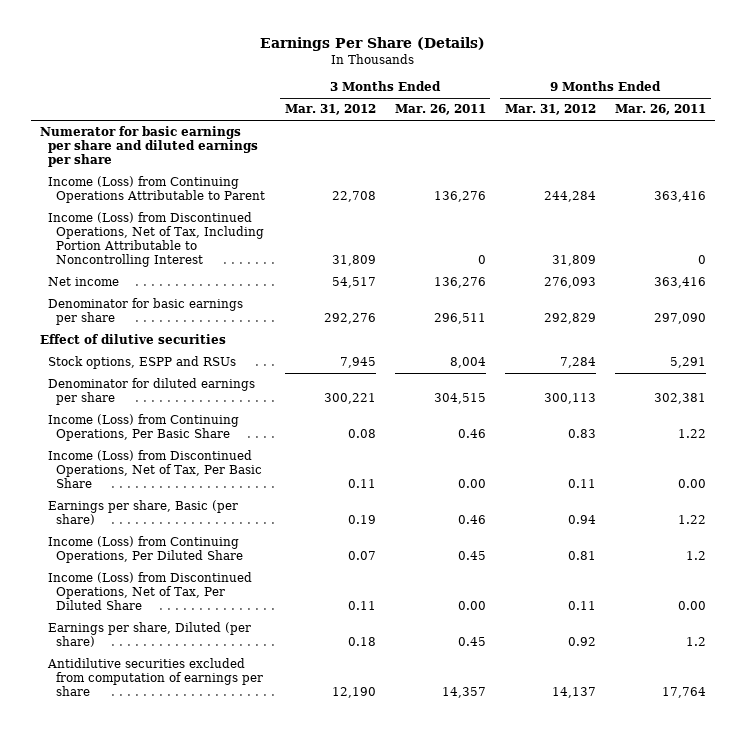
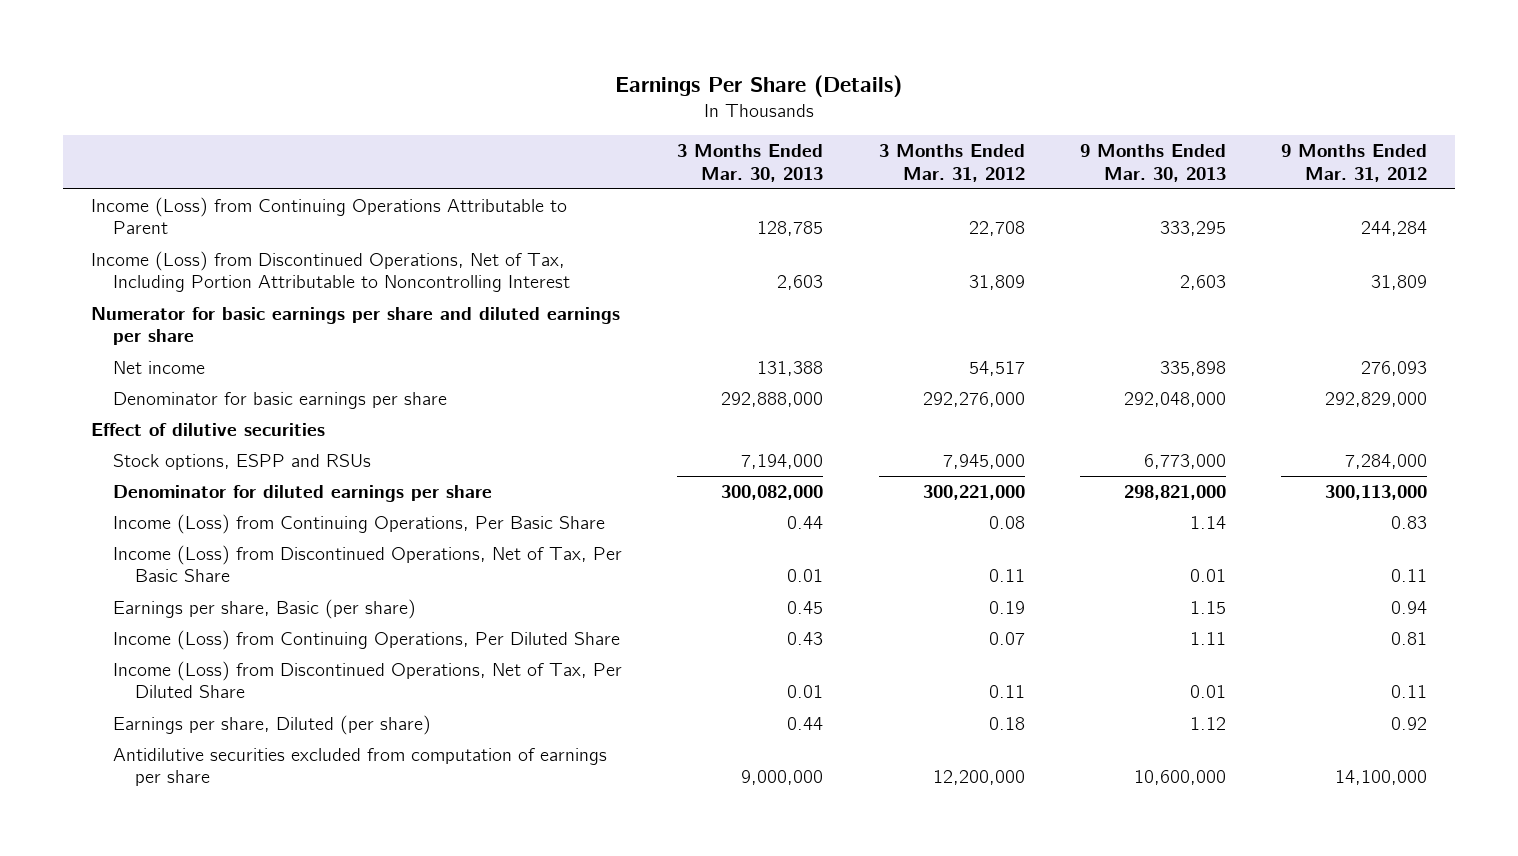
- | 3 Months Ended Mar. 31, 2012 | 3 Months Ended Mar. 26, 2011 | 9 Months Ended Mar. 31, 2012 | 9 Months Ended Mar. 26, 2011
+ | 3 Months Ended Mar. 30, 2013 | 3 Months Ended Mar. 31, 2012 | 9 Months Ended Mar. 30, 2013 | 9 Months Ended Mar. 31, 2012
moved down: Numerator for basic earnings per share and diluted earnings per share
- Denominator for basic earnings per share | 292,276 | 296,511 | 292,829 | 297,090
+ Denominator for basic earnings per share | 292,888,000 | 292,276,000 | 292,048,000 | 292,829,000
- Stock options, ESPP and RSUs | 7,945 | 8,004 | 7,284 | 5,291
- Denominator for diluted earnings per share | 300,221 | 304,515 | 300,113 | 302,381
+ Stock options, ESPP and RSUs | 7,194,000 | 7,945,000 | 6,773,000 | 7,284,000
+ Denominator for diluted earnings per share | 300,082,000 | 300,221,000 | 298,821,000 | 300,113,000
- Antidilutive securities excluded from computation of earnings per share | 12,190 | 14,357 | 14,137 | 17,764
+ Antidilutive securities excluded from computation of earnings per share | 9,000,000 | 12,200,000 | 10,600,000 | 14,100,000

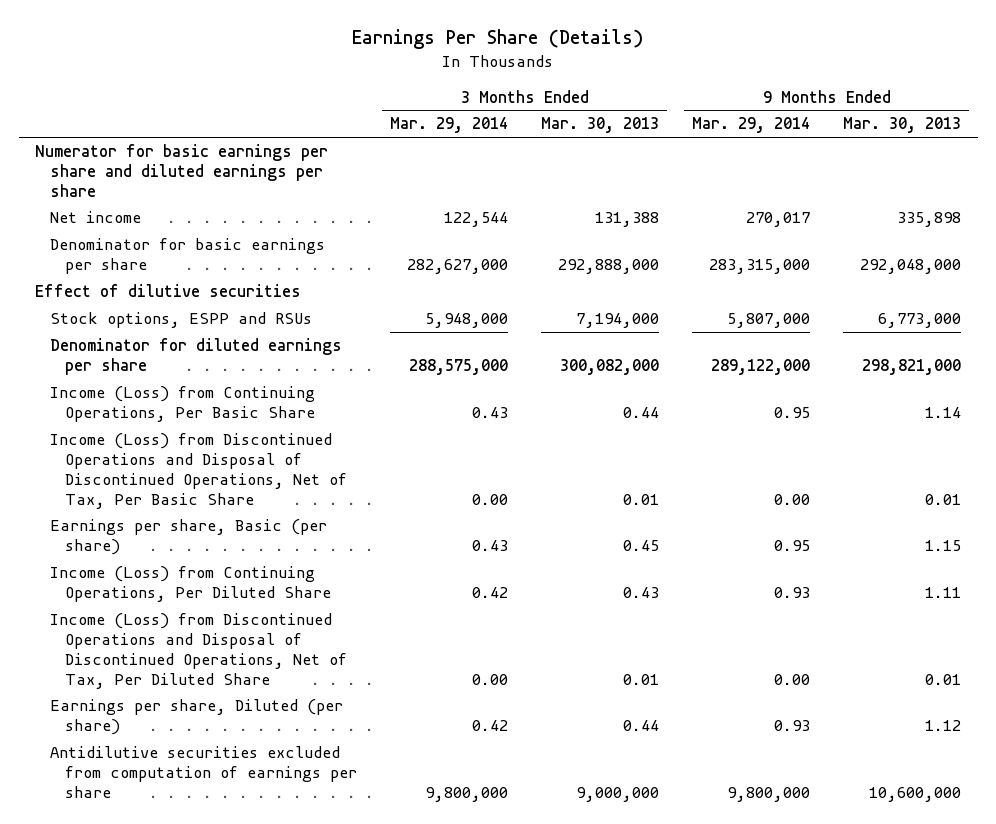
- | 3 Months Ended Mar. 30, 2013 | 3 Months Ended Mar. 31, 2012 | 9 Months Ended Mar. 30, 2013 | 9 Months Ended Mar. 31, 2012
+ | 3 Months Ended Mar. 29, 2014 | 3 Months Ended Mar. 30, 2013 | 9 Months Ended Mar. 29, 2014 | 9 Months Ended Mar. 30, 2013
- Income (Loss) from Continuing Operations Attributable to Parent | 128,785 | 22,708 | 333,295 | 244,284
- Income (Loss) from Discontinued Operations, Net of Tax, Including Portion Attributable to Noncontrolling Interest | 2,603 | 31,809 | 2,603 | 31,809
- Income (Loss) from Discontinued Operations, Net of Tax, Per Basic Share | 0.01 | 0.11 | 0.01 | 0.11
+ Income (Loss) from Discontinued Operations and Disposal of Discontinued Operations, Net of Tax, Per Basic Share | 0.00 | 0.01 | 0.00 | 0.01
- Income (Loss) from Discontinued Operations, Net of Tax, Per Diluted Share | 0.01 | 0.11 | 0.01 | 0.11
+ Income (Loss) from Discontinued Operations and Disposal of Discontinued Operations, Net of Tax, Per Diluted Share | 0.00 | 0.01 | 0.00 | 0.01

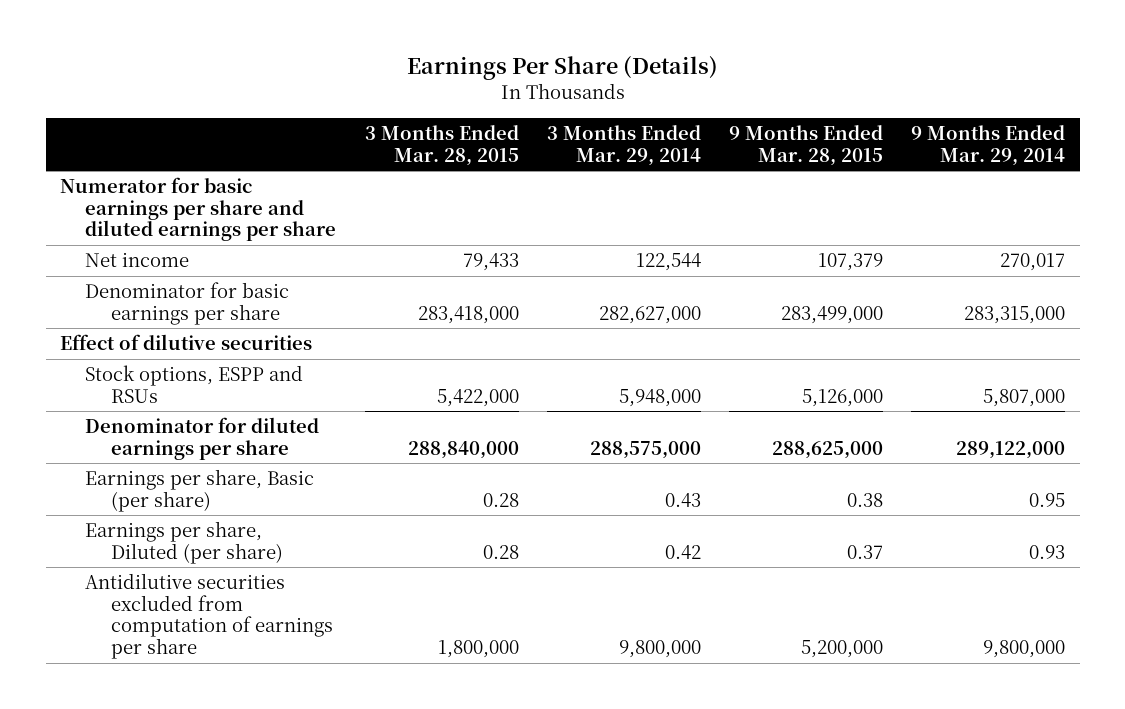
- | 3 Months Ended Mar. 29, 2014 | 3 Months Ended Mar. 30, 2013 | 9 Months Ended Mar. 29, 2014 | 9 Months Ended Mar. 30, 2013
+ | 3 Months Ended Mar. 28, 2015 | 3 Months Ended Mar. 29, 2014 | 9 Months Ended Mar. 28, 2015 | 9 Months Ended Mar. 29, 2014
- Income (Loss) from Continuing Operations, Per Basic Share | 0.43 | 0.44 | 0.95 | 1.14
- Income (Loss) from Discontinued Operations and Disposal of Discontinued Operations, Net of Tax, Per Basic Share | 0.00 | 0.01 | 0.00 | 0.01
- Income (Loss) from Continuing Operations, Per Diluted Share | 0.42 | 0.43 | 0.93 | 1.11
- Income (Loss) from Discontinued Operations and Disposal of Discontinued Operations, Net of Tax, Per Diluted Share | 0.00 | 0.01 | 0.00 | 0.01

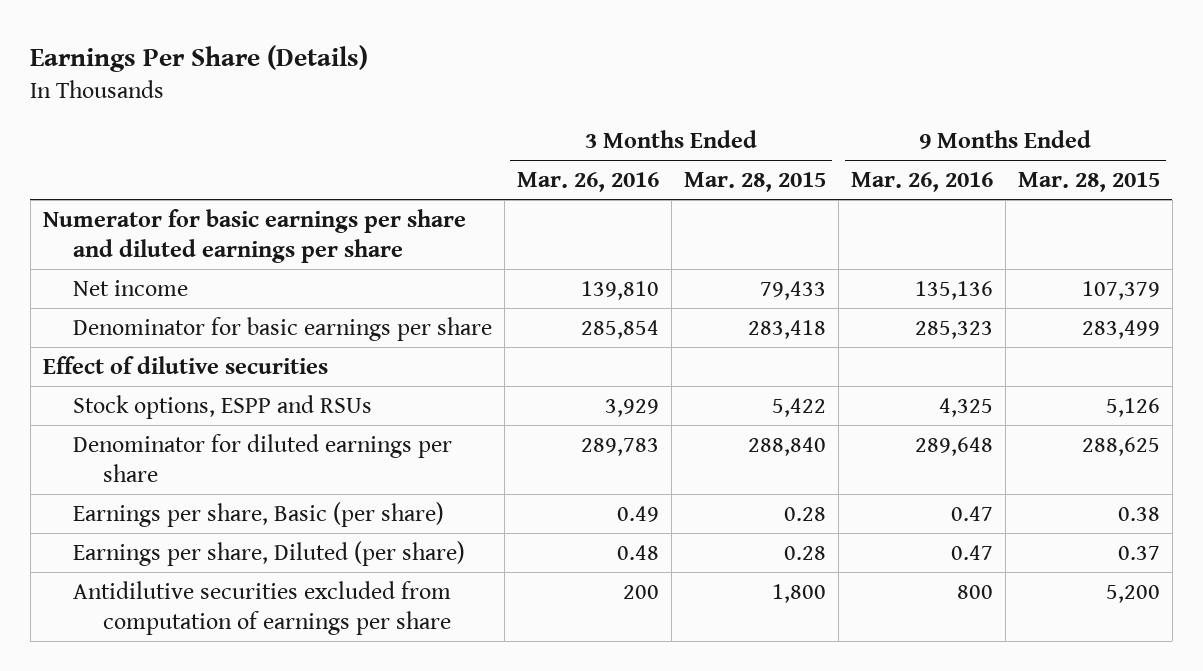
- | 3 Months Ended Mar. 28, 2015 | 3 Months Ended Mar. 29, 2014 | 9 Months Ended Mar. 28, 2015 | 9 Months Ended Mar. 29, 2014
+ | 3 Months Ended Mar. 26, 2016 | 3 Months Ended Mar. 28, 2015 | 9 Months Ended Mar. 26, 2016 | 9 Months Ended Mar. 28, 2015
- Denominator for basic earnings per share | 283,418,000 | 282,627,000 | 283,499,000 | 283,315,000
+ Denominator for basic earnings per share | 285,854 | 283,418 | 285,323 | 283,499
- Stock options, ESPP and RSUs | 5,422,000 | 5,948,000 | 5,126,000 | 5,807,000
- Denominator for diluted earnings per share | 288,840,000 | 288,575,000 | 288,625,000 | 289,122,000
+ Stock options, ESPP and RSUs | 3,929 | 5,422 | 4,325 | 5,126
+ Denominator for diluted earnings per share | 289,783 | 288,840 | 289,648 | 288,625
- Antidilutive securities excluded from computation of earnings per share | 1,800,000 | 9,800,000 | 5,200,000 | 9,800,000
+ Antidilutive securities excluded from computation of earnings per share | 200 | 1,800 | 800 | 5,200

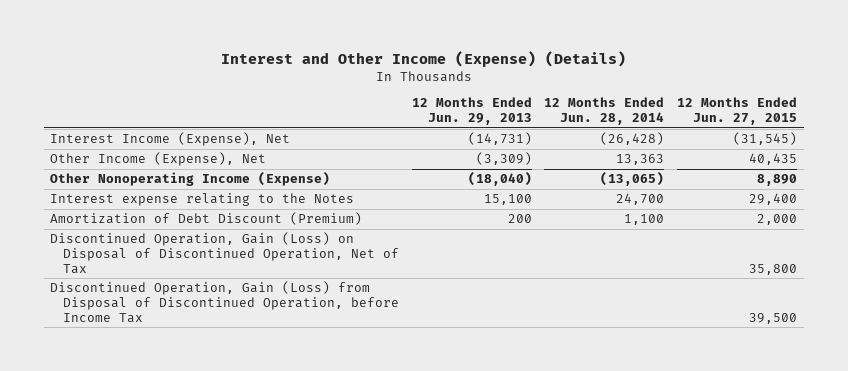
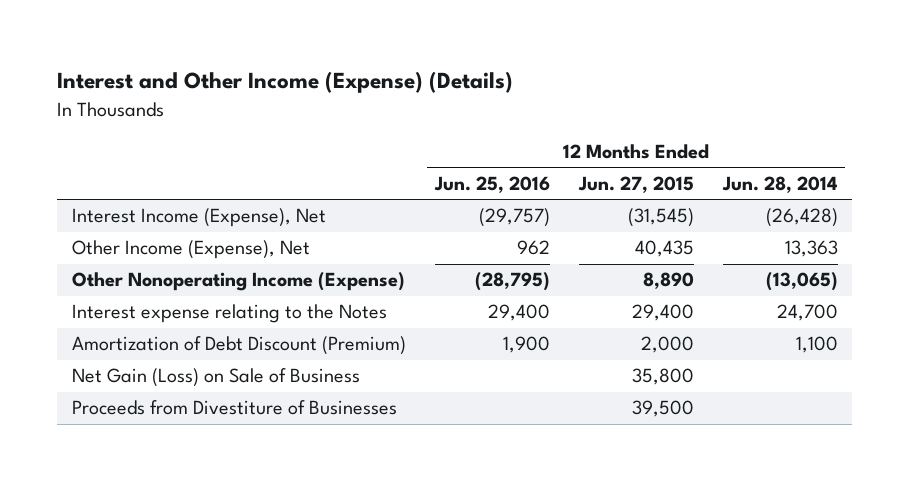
- | 12 Months Ended Jun. 29, 2013 | 12 Months Ended Jun. 28, 2014 | 12 Months Ended Jun. 27, 2015
+ | 12 Months Ended Jun. 25, 2016 | 12 Months Ended Jun. 27, 2015 | 12 Months Ended Jun. 28, 2014
- Discontinued Operation, Gain (Loss) on Disposal of Discontinued Operation, Net of Tax | | | 35,800
- Discontinued Operation, Gain (Loss) from Disposal of Discontinued Operation, before Income Tax | | | 39,500
+ Net Gain (Loss) on Sale of Business | | 35,800 |
+ Proceeds from Divestiture of Businesses | | 39,500 |

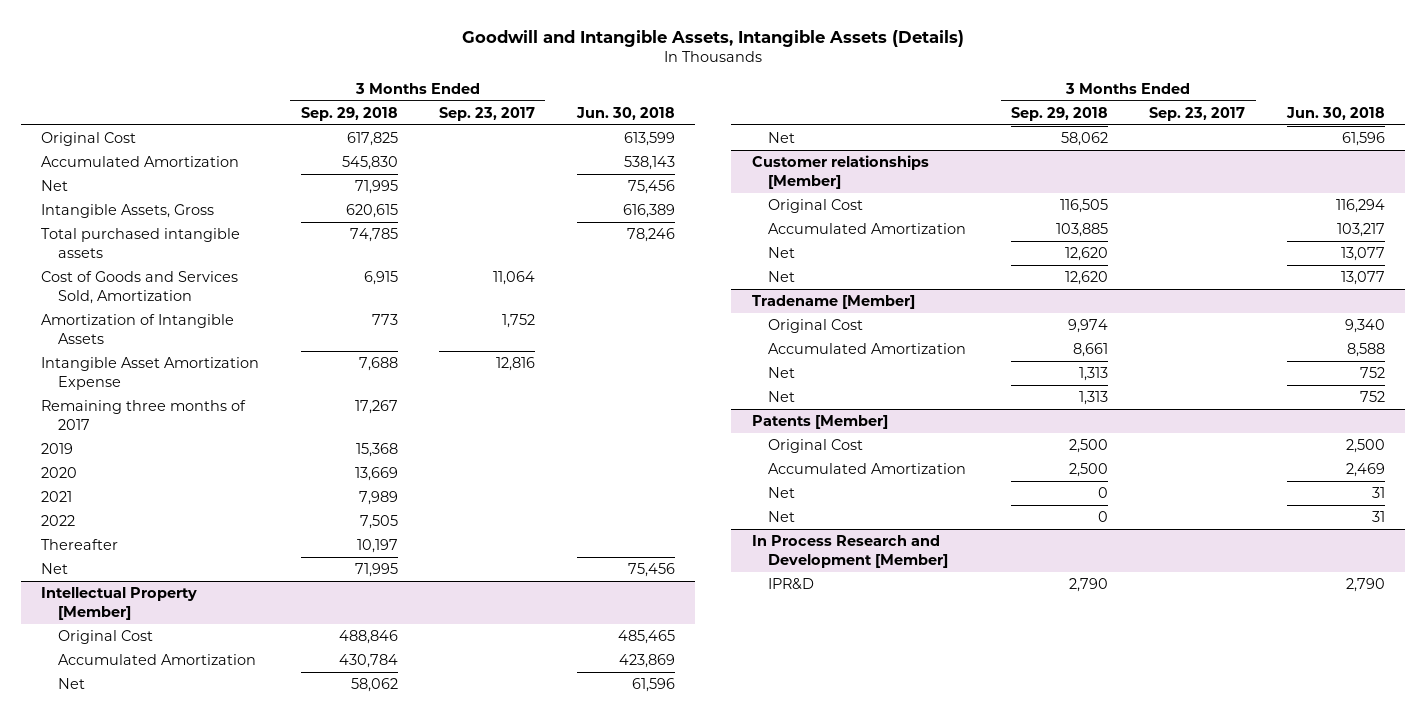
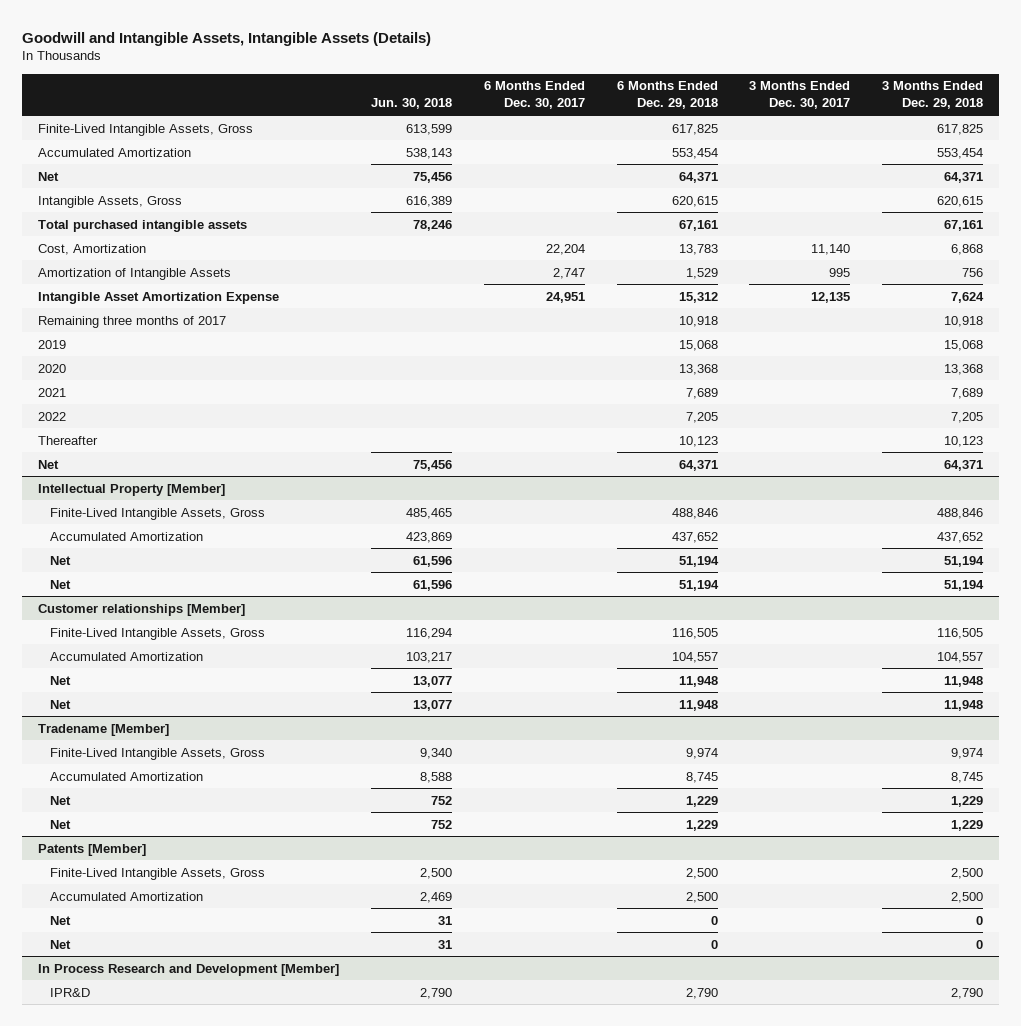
- | 3 Months Ended Sep. 29, 2018 | 3 Months Ended Sep. 23, 2017 | Jun. 30, 2018
+ | Jun. 30, 2018 | 6 Months Ended Dec. 30, 2017 | 6 Months Ended Dec. 29, 2018 | 3 Months Ended Dec. 30, 2017 | 3 Months Ended Dec. 29, 2018
- Original Cost | 617,825 | | 613,599
+ Finite-Lived Intangible Assets, Gross | 613,599 | | 617,825 | | 617,825
- Cost of Goods and Services Sold, Amortization | 6,915 | 11,064 |
+ Cost, Amortization | | 22,204 | 13,783 | 11,140 | 6,868
@ Intellectual Property [Member]
- Original Cost | 488,846 | | 485,465
+ Finite-Lived Intangible Assets, Gross | 485,465 | | 488,846 | | 488,846
@ Customer relationships [Member]
- Original Cost | 116,505 | | 116,294
+ Finite-Lived Intangible Assets, Gross | 116,294 | | 116,505 | | 116,505
@ Tradename [Member]
- Original Cost | 9,974 | | 9,340
+ Finite-Lived Intangible Assets, Gross | 9,340 | | 9,974 | | 9,974
@ Patents [Member]
- Original Cost | 2,500 | | 2,500
+ Finite-Lived Intangible Assets, Gross | 2,500 | | 2,500 | | 2,500

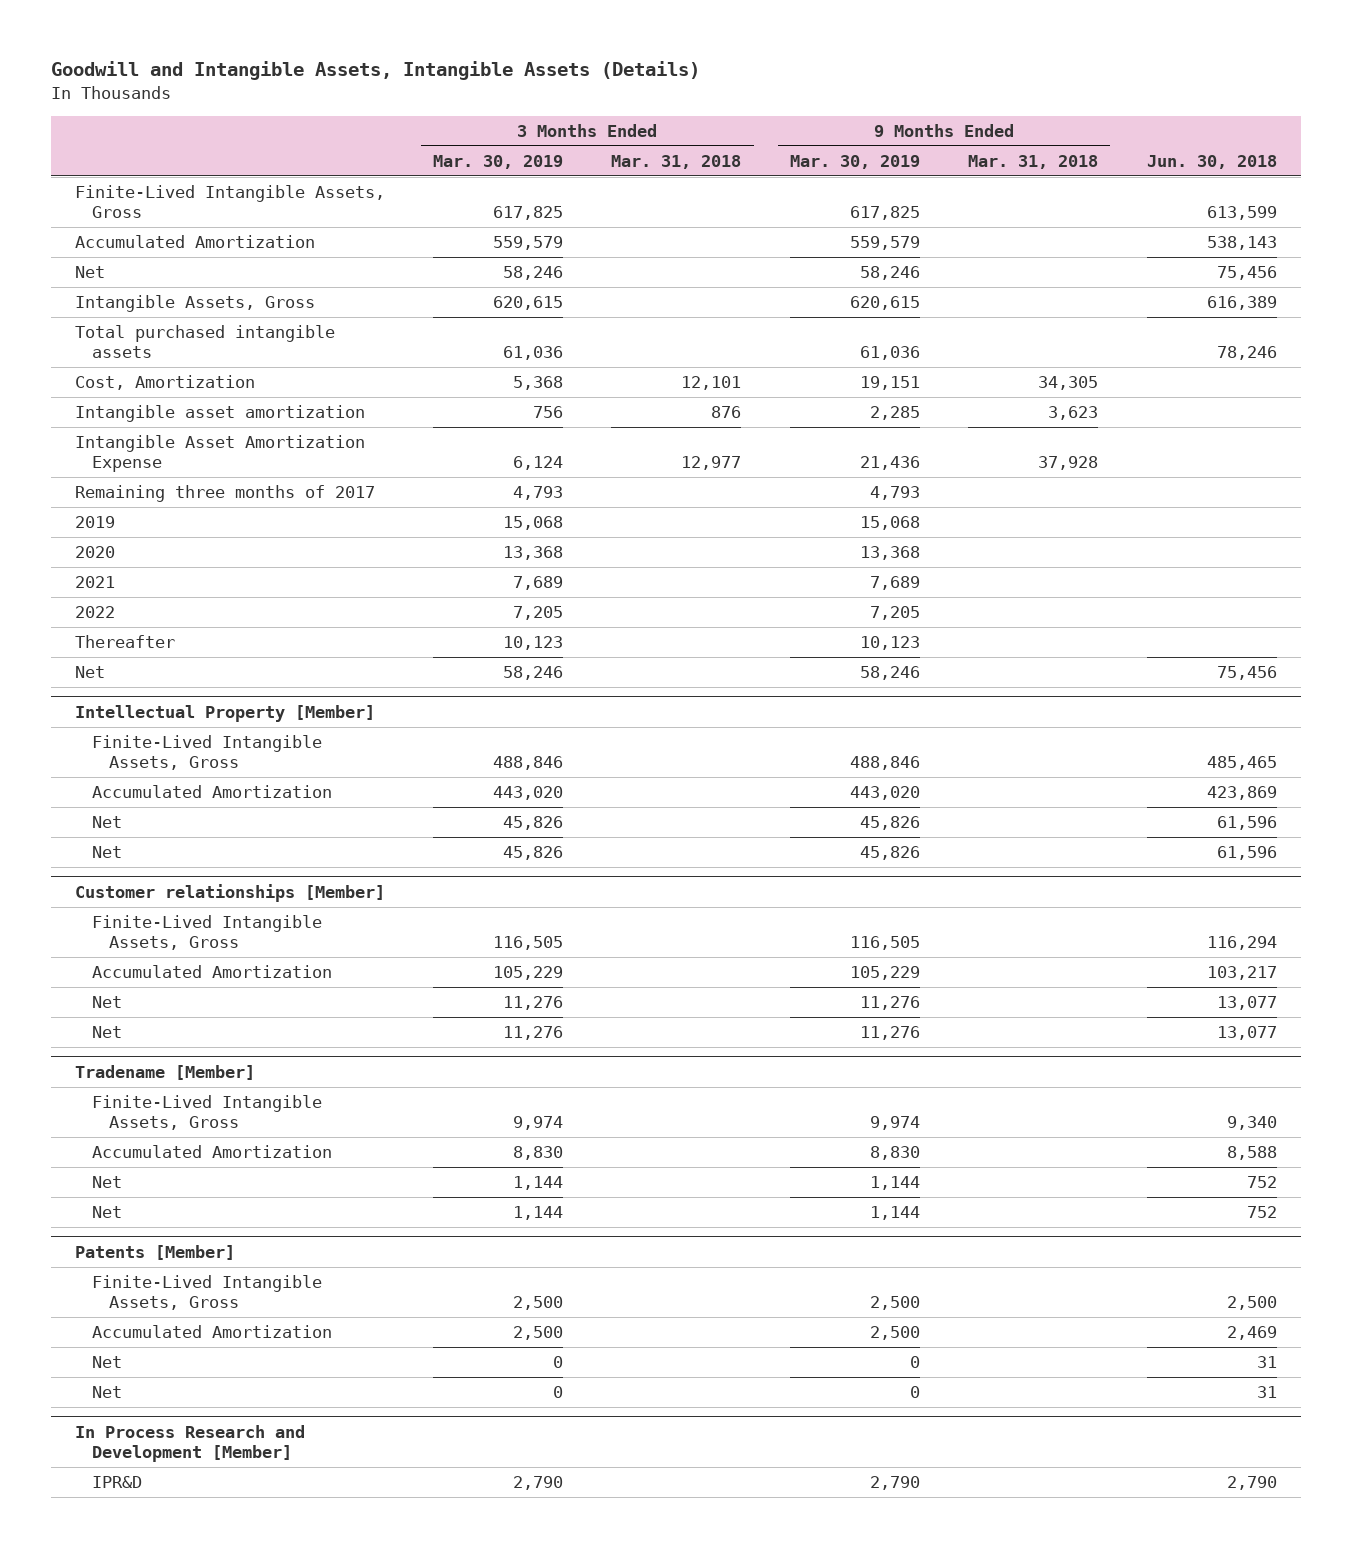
- | Jun. 30, 2018 | 6 Months Ended Dec. 30, 2017 | 6 Months Ended Dec. 29, 2018 | 3 Months Ended Dec. 30, 2017 | 3 Months Ended Dec. 29, 2018
+ | 3 Months Ended Mar. 30, 2019 | 3 Months Ended Mar. 31, 2018 | 9 Months Ended Mar. 30, 2019 | 9 Months Ended Mar. 31, 2018 | Jun. 30, 2018
- Amortization of Intangible Assets | | 2,747 | 1,529 | 995 | 756
+ Intangible asset amortization | 756 | 876 | 2,285 | 3,623 |

